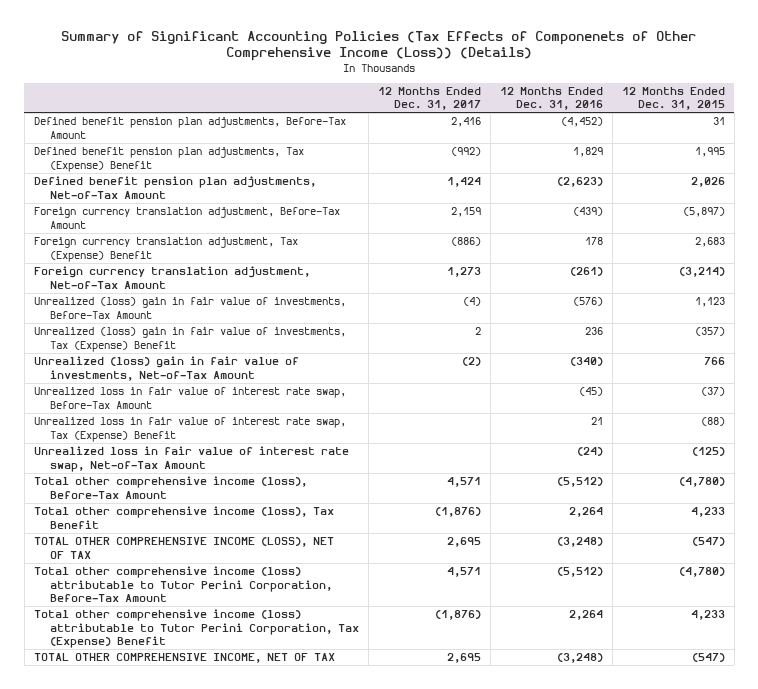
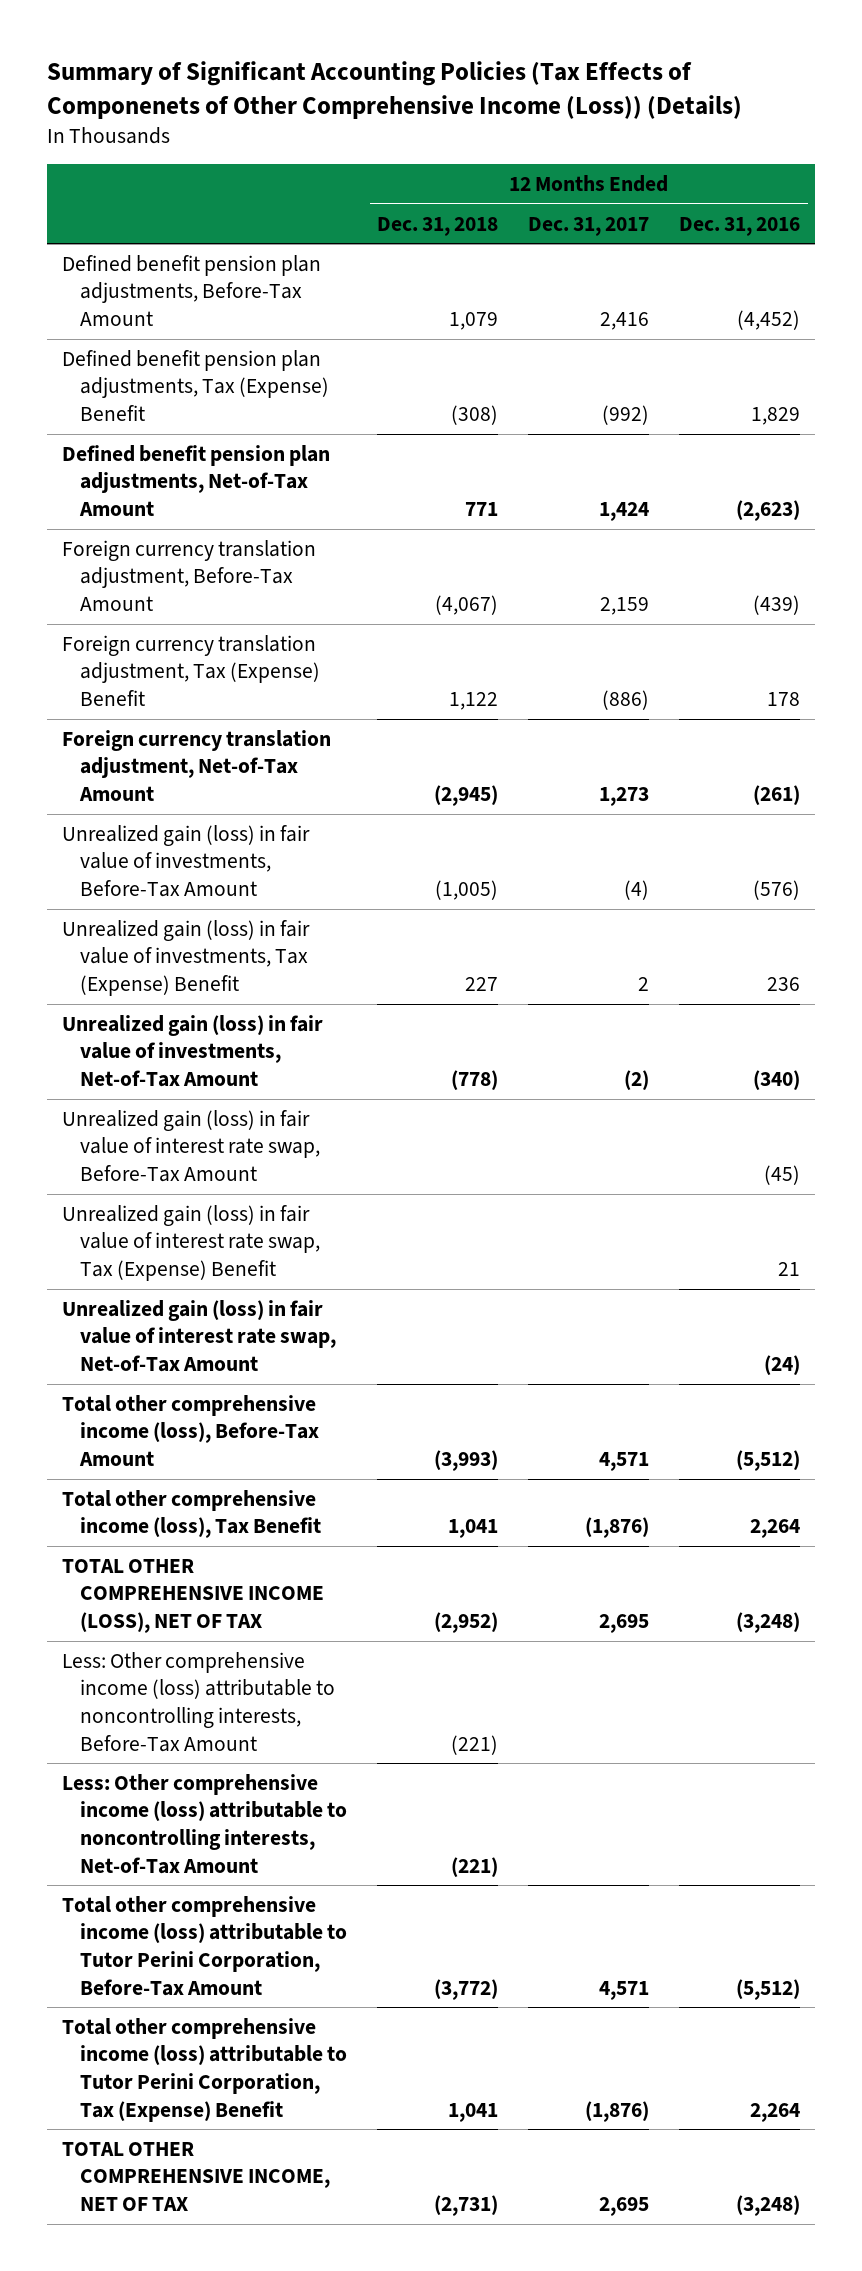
- | 12 Months Ended Dec. 31, 2017 | 12 Months Ended Dec. 31, 2016 | 12 Months Ended Dec. 31, 2015
+ | 12 Months Ended Dec. 31, 2018 | 12 Months Ended Dec. 31, 2017 | 12 Months Ended Dec. 31, 2016
- Unrealized (loss) gain in fair value of investments, Before-Tax Amount | (4) | (576) | 1,123
- Unrealized (loss) gain in fair value of investments, Tax (Expense) Benefit | 2 | 236 | (357)
- Unrealized (loss) gain in fair value of investments, Net-of-Tax Amount | (2) | (340) | 766
- Unrealized loss in fair value of interest rate swap, Before-Tax Amount | | (45) | (37)
- Unrealized loss in fair value of interest rate swap, Tax (Expense) Benefit | | 21 | (88)
- Unrealized loss in fair value of interest rate swap, Net-of-Tax Amount | | (24) | (125)
+ Unrealized gain (loss) in fair value of investments, Before-Tax Amount | (1,005) | (4) | (576)
+ Unrealized gain (loss) in fair value of investments, Tax (Expense) Benefit | 227 | 2 | 236
+ Unrealized gain (loss) in fair value of investments, Net-of-Tax Amount | (778) | (2) | (340)
+ Unrealized gain (loss) in fair value of interest rate swap, Before-Tax Amount | | | (45)
+ Unrealized gain (loss) in fair value of interest rate swap, Tax (Expense) Benefit | | | 21
+ Unrealized gain (loss) in fair value of interest rate swap, Net-of-Tax Amount | | | (24)
+ Less: Other comprehensive income (loss) attributable to noncontrolling interests, Before-Tax Amount | (221) | |
+ Less: Other comprehensive income (loss) attributable to noncontrolling interests, Net-of-Tax Amount | (221) | |

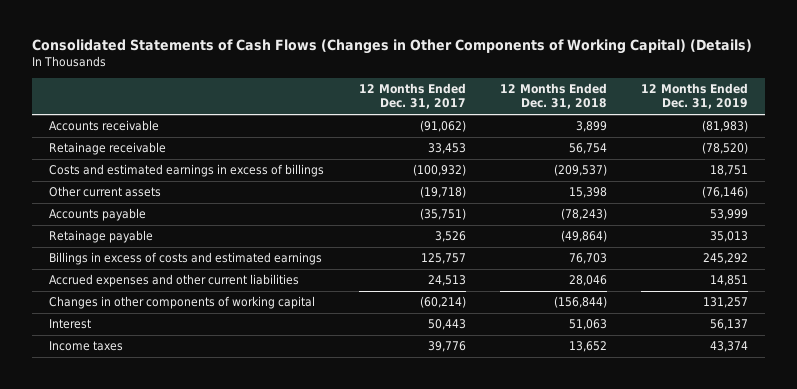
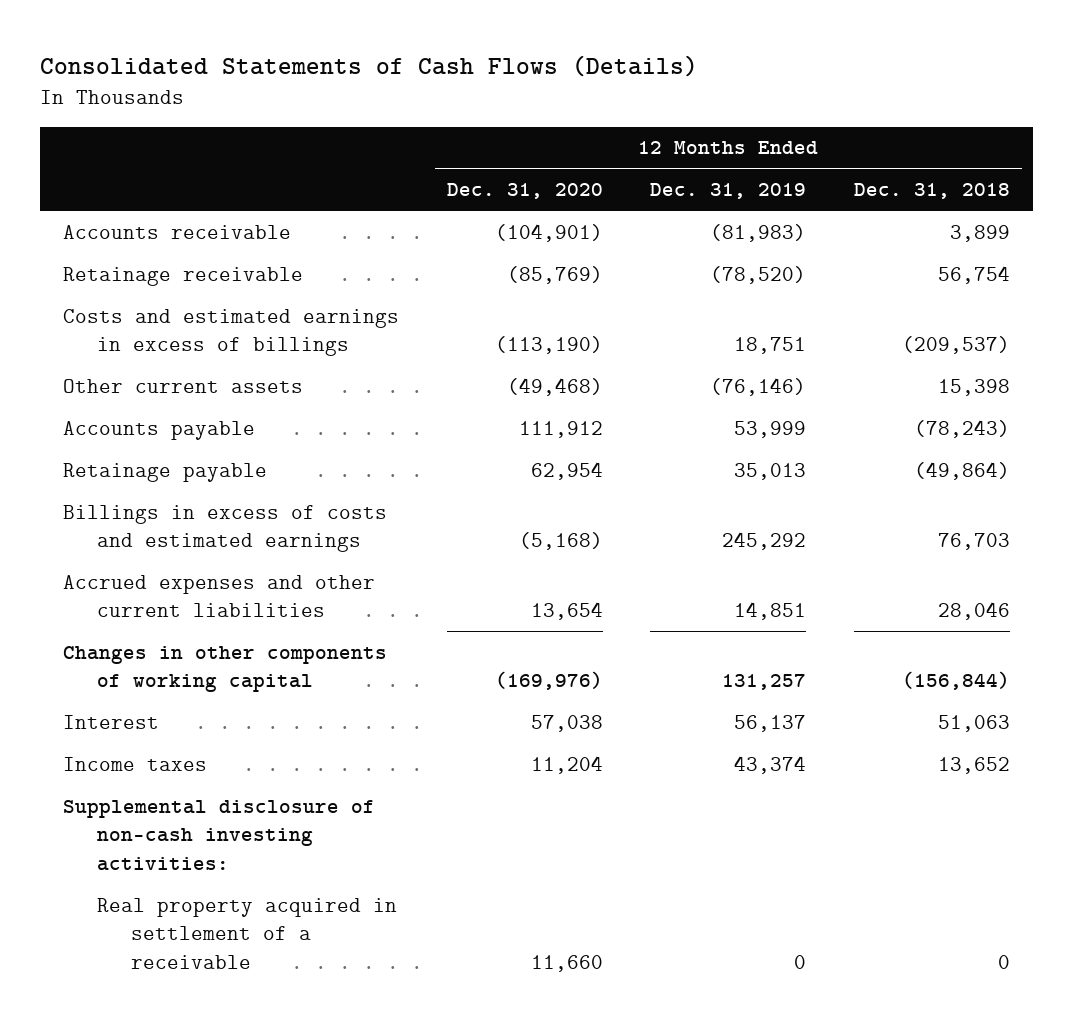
- Consolidated Statements of Cash Flows (Changes in Other Components of Working Capital) (Details)
+ Consolidated Statements of Cash Flows (Details)
- | 12 Months Ended Dec. 31, 2017 | 12 Months Ended Dec. 31, 2018 | 12 Months Ended Dec. 31, 2019
+ | 12 Months Ended Dec. 31, 2020 | 12 Months Ended Dec. 31, 2019 | 12 Months Ended Dec. 31, 2018
+ Supplemental disclosure of non-cash investing activities:
+ Real property acquired in settlement of a receivable | 11,660 | 0 | 0

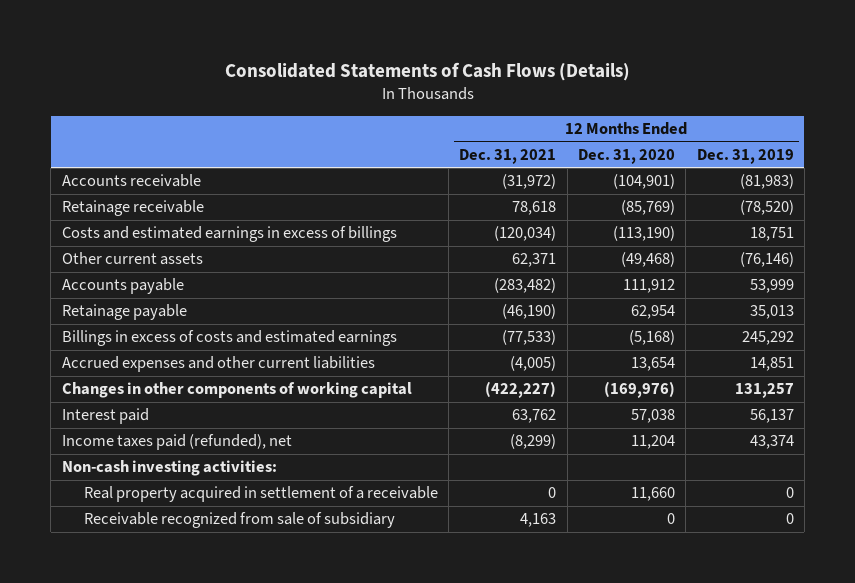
- | 12 Months Ended Dec. 31, 2020 | 12 Months Ended Dec. 31, 2019 | 12 Months Ended Dec. 31, 2018
+ | 12 Months Ended Dec. 31, 2021 | 12 Months Ended Dec. 31, 2020 | 12 Months Ended Dec. 31, 2019
- Interest | 57,038 | 56,137 | 51,063
- Income taxes | 11,204 | 43,374 | 13,652
- Supplemental disclosure of non-cash investing activities:
+ Interest paid | 63,762 | 57,038 | 56,137
+ Income taxes paid (refunded), net | (8,299) | 11,204 | 43,374
+ Non-cash investing activities:
+ Receivable recognized from sale of subsidiary | 4,163 | 0 | 0

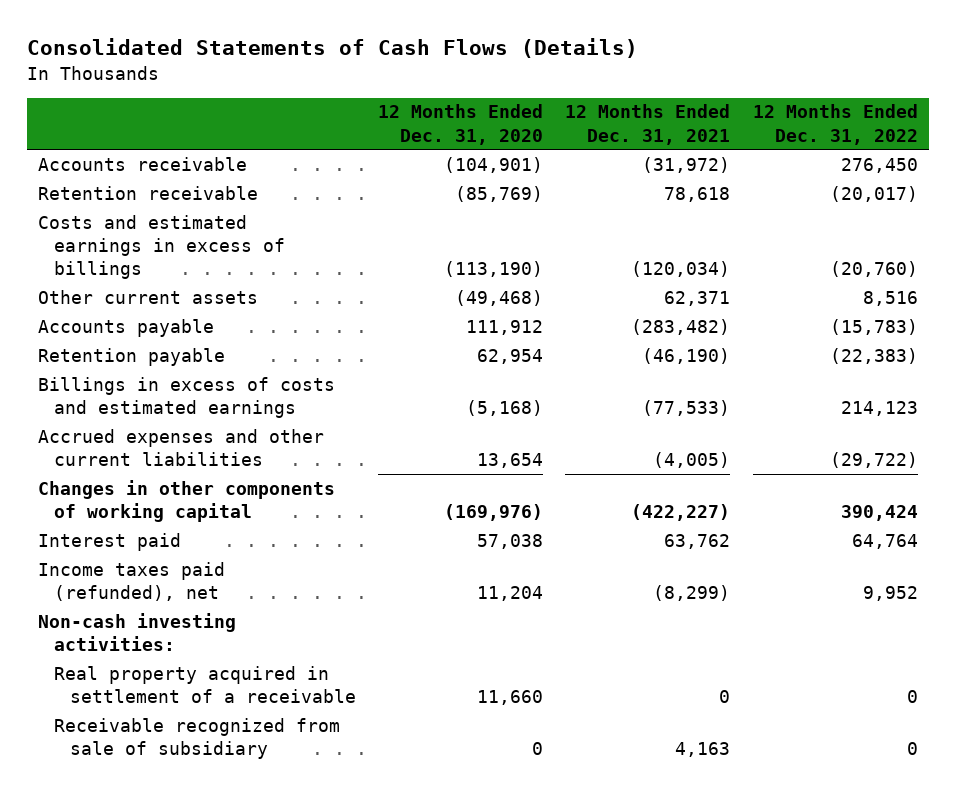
- | 12 Months Ended Dec. 31, 2021 | 12 Months Ended Dec. 31, 2020 | 12 Months Ended Dec. 31, 2019
+ | 12 Months Ended Dec. 31, 2020 | 12 Months Ended Dec. 31, 2021 | 12 Months Ended Dec. 31, 2022
- Retainage receivable | 78,618 | (85,769) | (78,520)
+ Retention receivable | (85,769) | 78,618 | (20,017)
- Retainage payable | (46,190) | 62,954 | 35,013
+ Retention payable | 62,954 | (46,190) | (22,383)

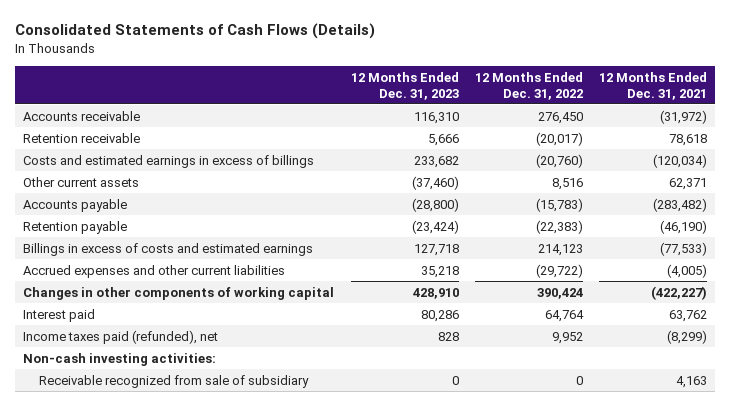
- | 12 Months Ended Dec. 31, 2020 | 12 Months Ended Dec. 31, 2021 | 12 Months Ended Dec. 31, 2022
+ | 12 Months Ended Dec. 31, 2023 | 12 Months Ended Dec. 31, 2022 | 12 Months Ended Dec. 31, 2021
- Real property acquired in settlement of a receivable | 11,660 | 0 | 0

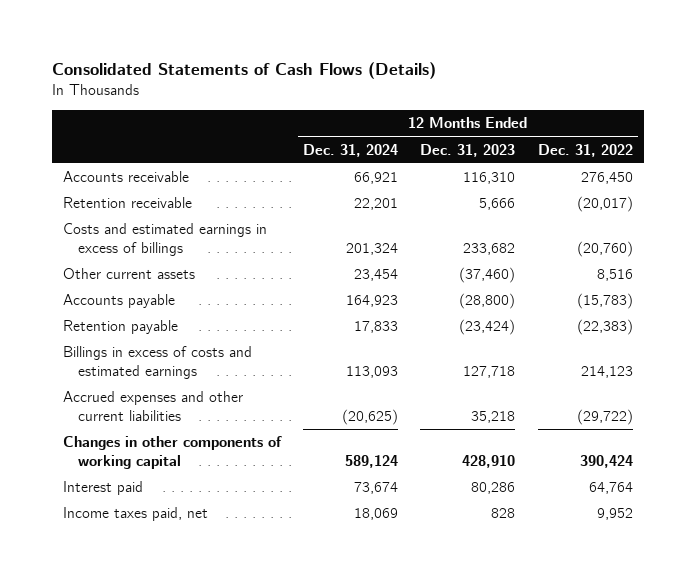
- | 12 Months Ended Dec. 31, 2023 | 12 Months Ended Dec. 31, 2022 | 12 Months Ended Dec. 31, 2021
+ | 12 Months Ended Dec. 31, 2024 | 12 Months Ended Dec. 31, 2023 | 12 Months Ended Dec. 31, 2022
- Income taxes paid (refunded), net | 828 | 9,952 | (8,299)
- Non-cash investing activities:
- Receivable recognized from sale of subsidiary | 0 | 0 | 4,163
+ Income taxes paid, net | 18,069 | 828 | 9,952

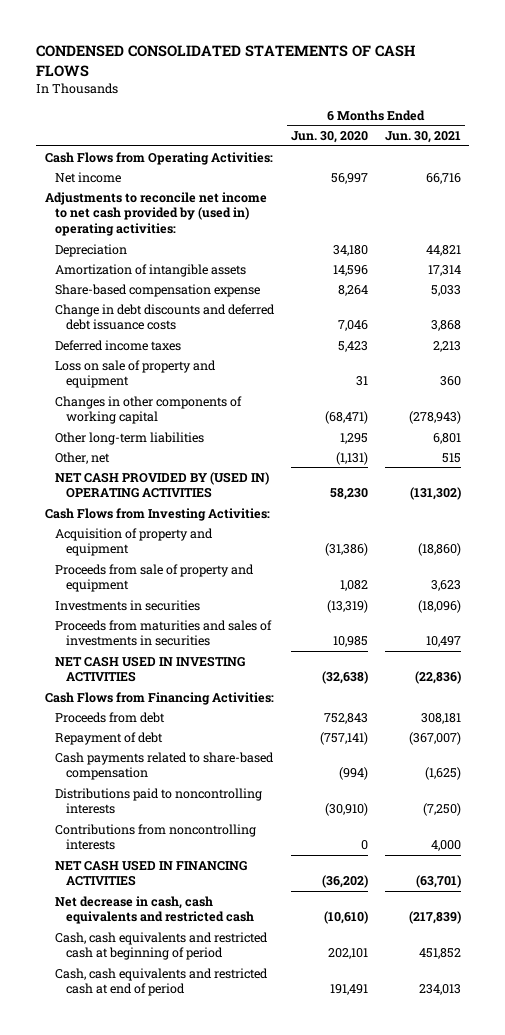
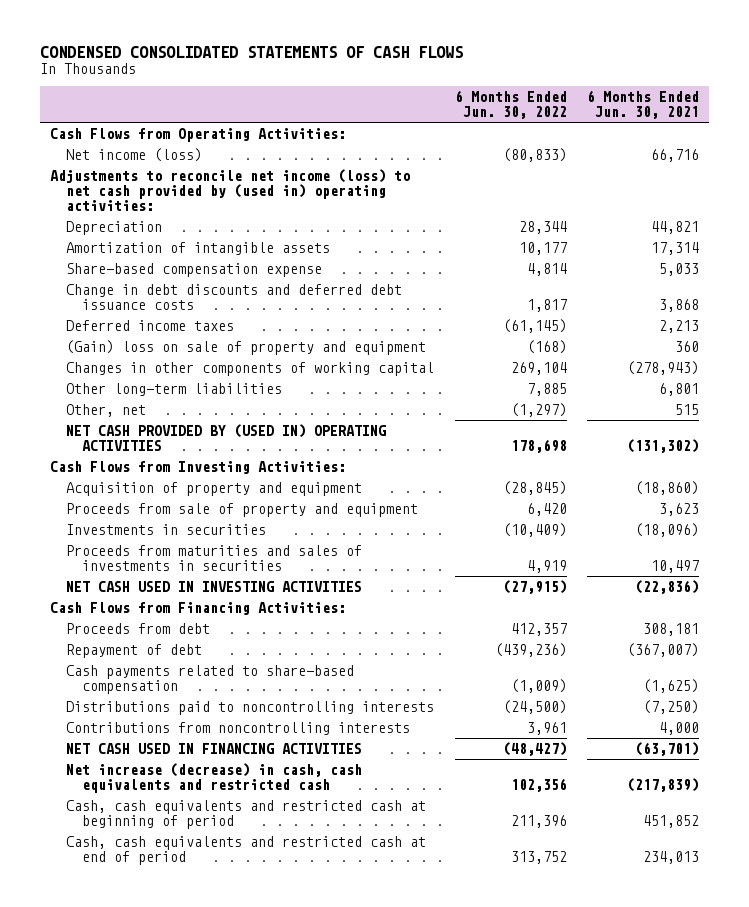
- | 6 Months Ended Jun. 30, 2020 | 6 Months Ended Jun. 30, 2021
+ | 6 Months Ended Jun. 30, 2022 | 6 Months Ended Jun. 30, 2021
- Net income | 56,997 | 66,716
- Adjustments to reconcile net income to net cash provided by (used in) operating activities:
+ Net income (loss) | (80,833) | 66,716
+ Adjustments to reconcile net income (loss) to net cash provided by (used in) operating activities:
- Loss on sale of property and equipment | 31 | 360
+ (Gain) loss on sale of property and equipment | (168) | 360
- Net decrease in cash, cash equivalents and restricted cash | (10,610) | (217,839)
+ Net increase (decrease) in cash, cash equivalents and restricted cash | 102,356 | (217,839)

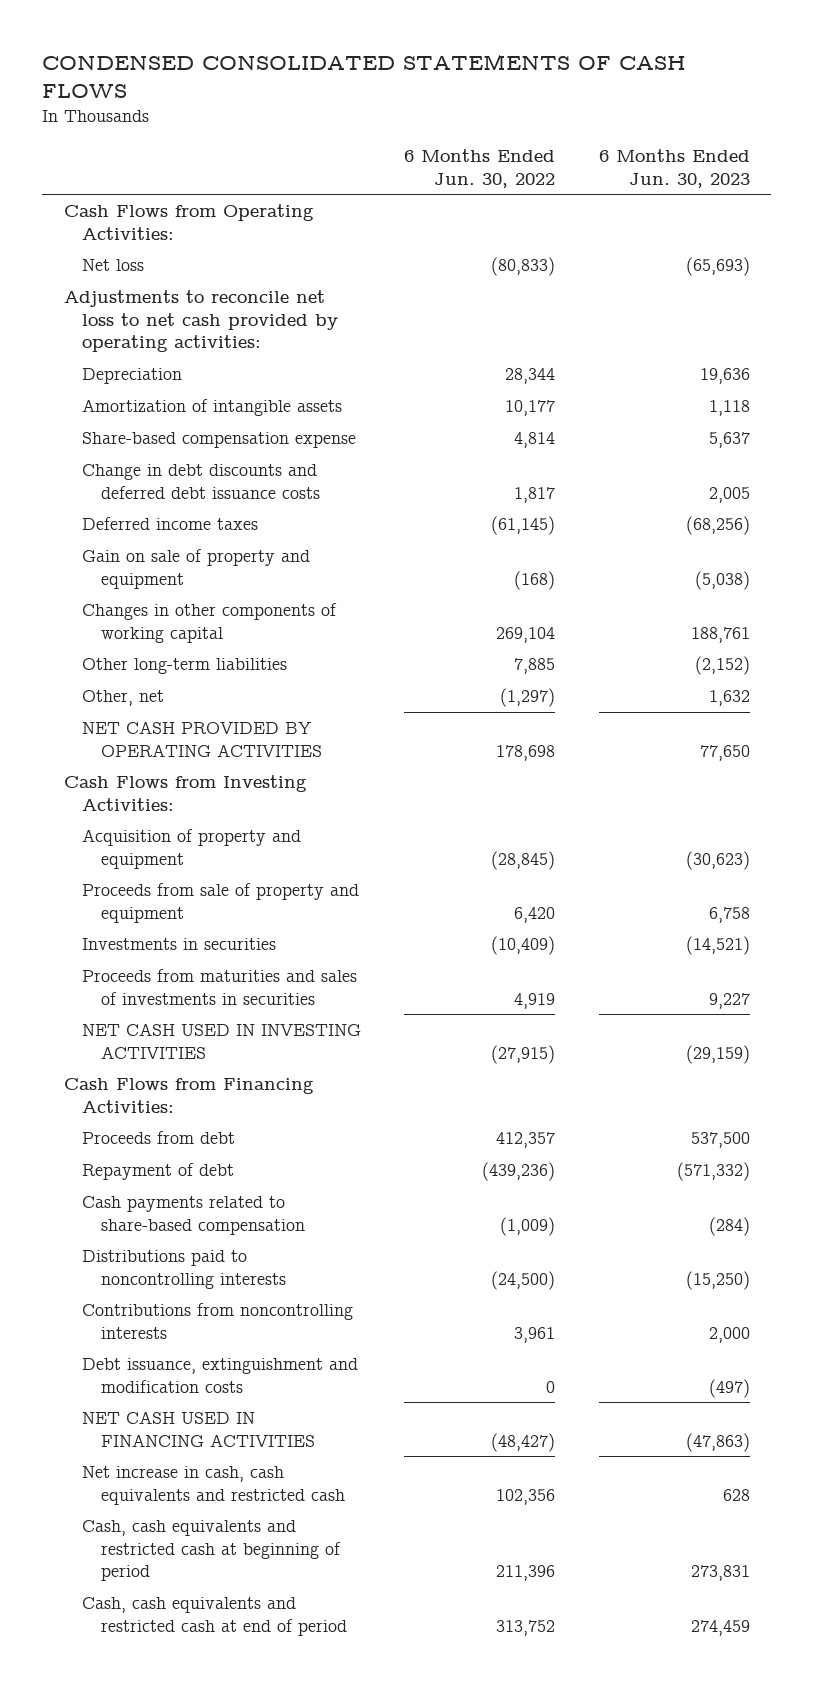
- | 6 Months Ended Jun. 30, 2022 | 6 Months Ended Jun. 30, 2021
+ | 6 Months Ended Jun. 30, 2022 | 6 Months Ended Jun. 30, 2023
- Net income (loss) | (80,833) | 66,716
- Adjustments to reconcile net income (loss) to net cash provided by (used in) operating activities:
+ Net loss | (80,833) | (65,693)
+ Adjustments to reconcile net loss to net cash provided by operating activities:
- (Gain) loss on sale of property and equipment | (168) | 360
+ Gain on sale of property and equipment | (168) | (5,038)
- NET CASH PROVIDED BY (USED IN) OPERATING ACTIVITIES | 178,698 | (131,302)
+ NET CASH PROVIDED BY OPERATING ACTIVITIES | 178,698 | 77,650
+ Debt issuance, extinguishment and modification costs | 0 | (497)
- Net increase (decrease) in cash, cash equivalents and restricted cash | 102,356 | (217,839)
+ Net increase in cash, cash equivalents and restricted cash | 102,356 | 628

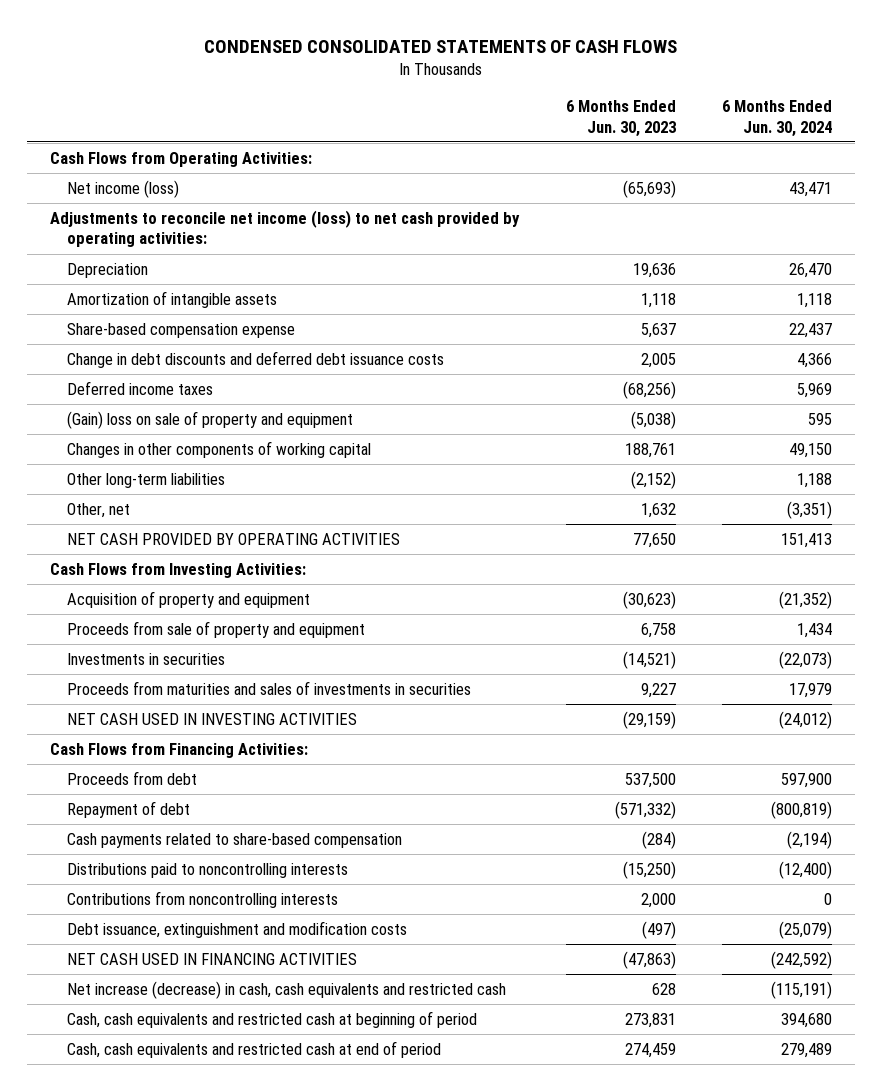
- | 6 Months Ended Jun. 30, 2022 | 6 Months Ended Jun. 30, 2023
+ | 6 Months Ended Jun. 30, 2023 | 6 Months Ended Jun. 30, 2024
- Net loss | (80,833) | (65,693)
- Adjustments to reconcile net loss to net cash provided by operating activities:
+ Net income (loss) | (65,693) | 43,471
+ Adjustments to reconcile net income (loss) to net cash provided by operating activities:
- Gain on sale of property and equipment | (168) | (5,038)
+ (Gain) loss on sale of property and equipment | (5,038) | 595
- Net increase in cash, cash equivalents and restricted cash | 102,356 | 628
+ Net increase (decrease) in cash, cash equivalents and restricted cash | 628 | (115,191)

